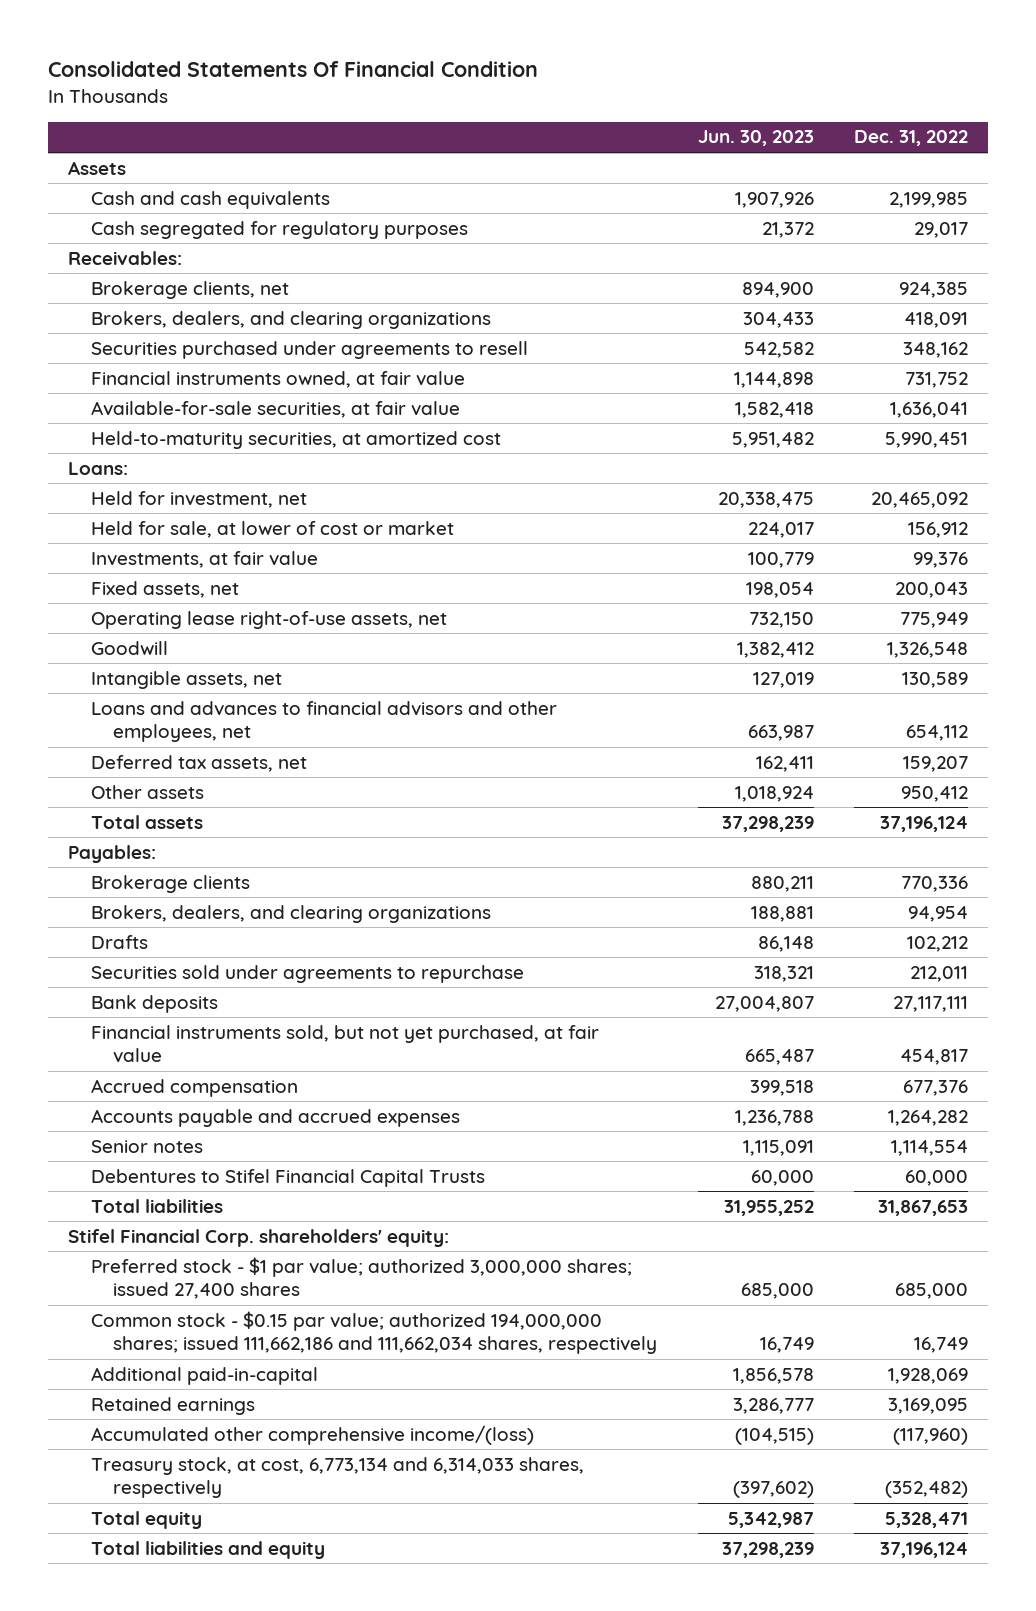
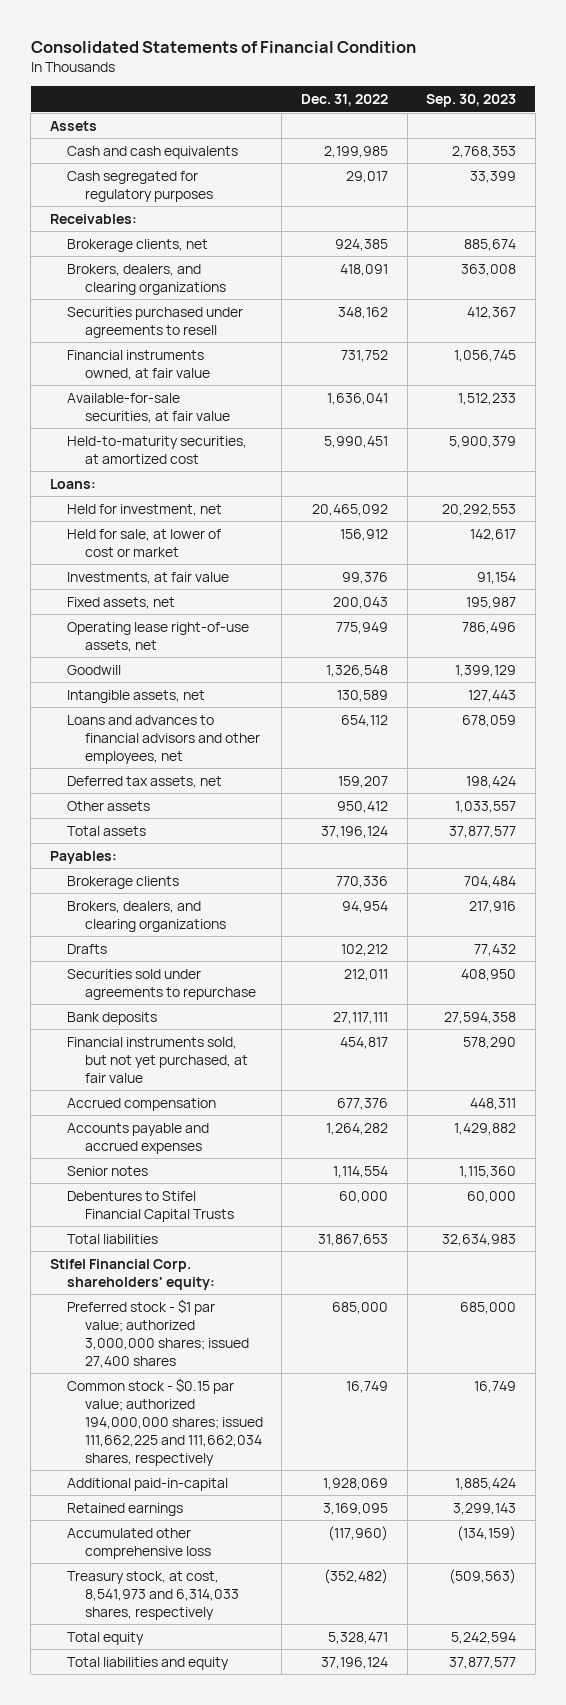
- Consolidated Statements Of Financial Condition
+ Consolidated Statements of Financial Condition
- | Jun. 30, 2023 | Dec. 31, 2022
+ | Dec. 31, 2022 | Sep. 30, 2023
- Common stock - $0.15 par value; authorized 194,000,000 shares; issued 111,662,186 and 111,662,034 shares, respectively | 16,749 | 16,749
+ Common stock - $0.15 par value; authorized 194,000,000 shares; issued 111,662,225 and 111,662,034 shares, respectively | 16,749 | 16,749
- Accumulated other comprehensive income/(loss) | (104,515) | (117,960)
- Treasury stock, at cost, 6,773,134 and 6,314,033 shares, respectively | (397,602) | (352,482)
+ Accumulated other comprehensive loss | (117,960) | (134,159)
+ Treasury stock, at cost, 8,541,973 and 6,314,033 shares, respectively | (352,482) | (509,563)

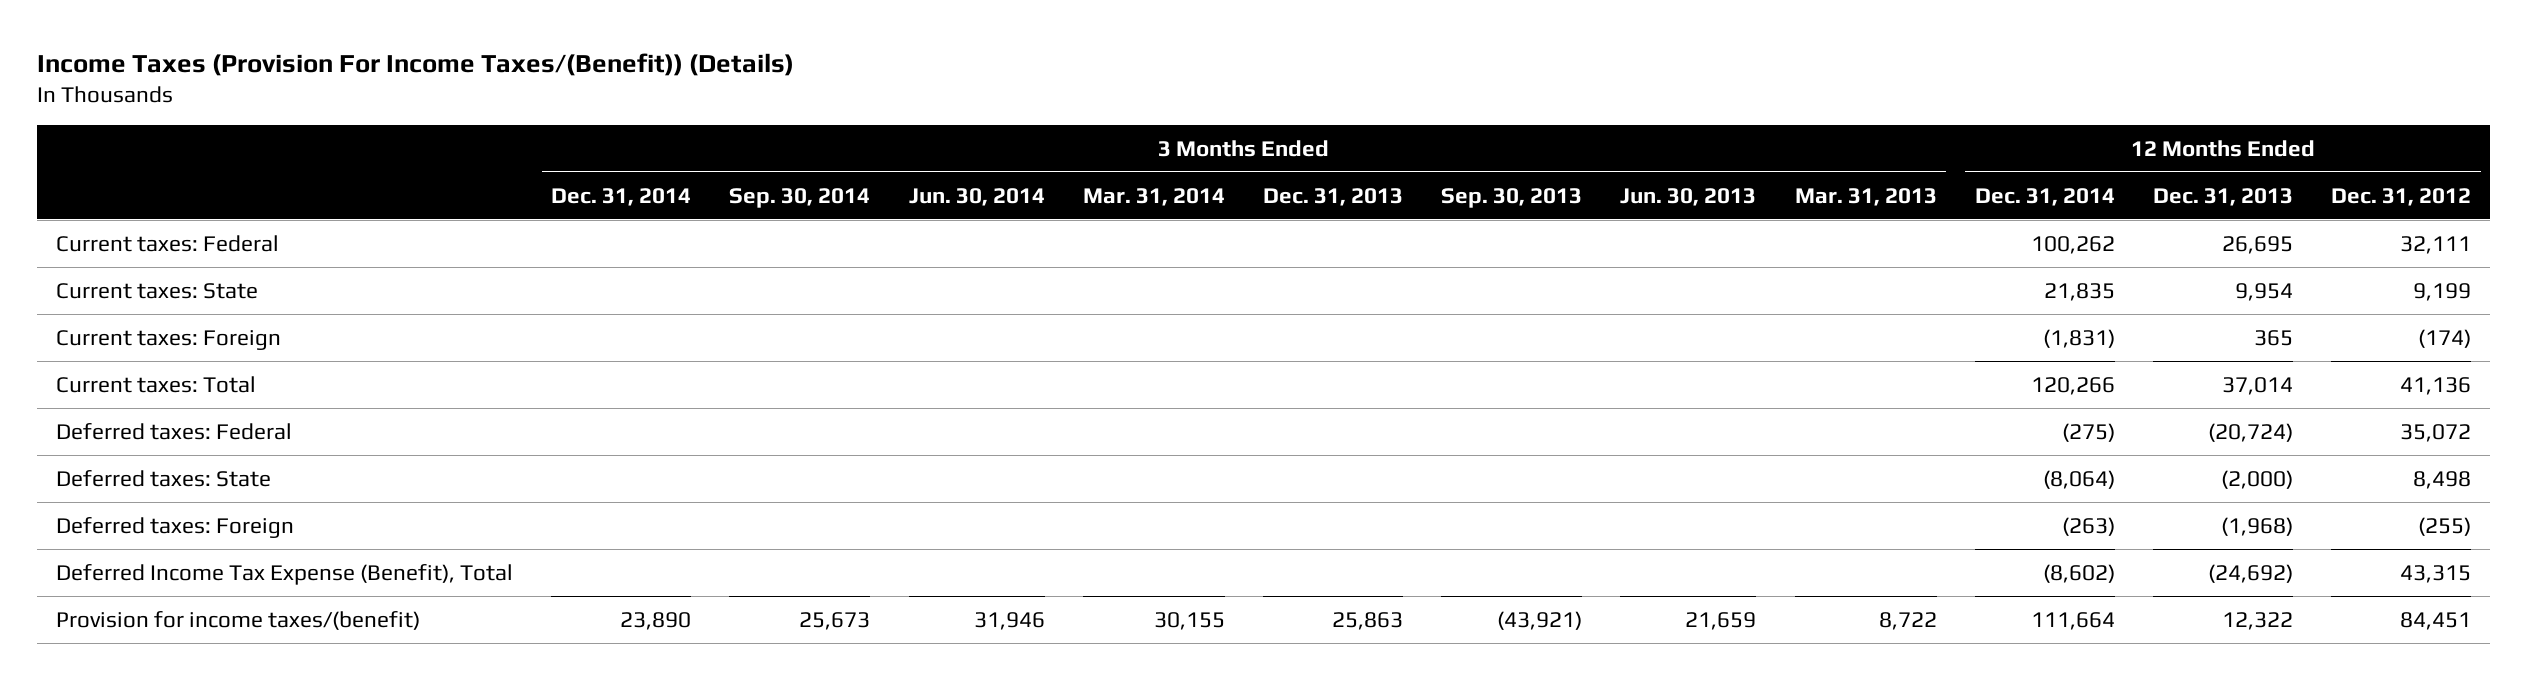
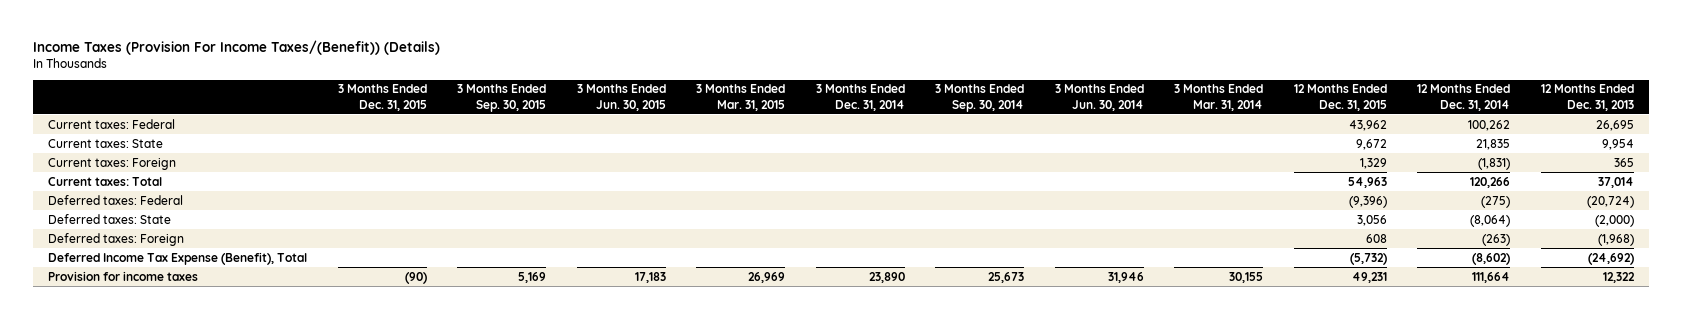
- | 3 Months Ended Dec. 31, 2014 | 3 Months Ended Sep. 30, 2014 | 3 Months Ended Jun. 30, 2014 | 3 Months Ended Mar. 31, 2014 | 3 Months Ended Dec. 31, 2013 | 3 Months Ended Sep. 30, 2013 | 3 Months Ended Jun. 30, 2013 | 3 Months Ended Mar. 31, 2013 | 12 Months Ended Dec. 31, 2014 | 12 Months Ended Dec. 31, 2013 | 12 Months Ended Dec. 31, 2012
+ | 3 Months Ended Dec. 31, 2015 | 3 Months Ended Sep. 30, 2015 | 3 Months Ended Jun. 30, 2015 | 3 Months Ended Mar. 31, 2015 | 3 Months Ended Dec. 31, 2014 | 3 Months Ended Sep. 30, 2014 | 3 Months Ended Jun. 30, 2014 | 3 Months Ended Mar. 31, 2014 | 12 Months Ended Dec. 31, 2015 | 12 Months Ended Dec. 31, 2014 | 12 Months Ended Dec. 31, 2013
- Provision for income taxes/(benefit) | 23,890 | 25,673 | 31,946 | 30,155 | 25,863 | (43,921) | 21,659 | 8,722 | 111,664 | 12,322 | 84,451
+ Provision for income taxes | (90) | 5,169 | 17,183 | 26,969 | 23,890 | 25,673 | 31,946 | 30,155 | 49,231 | 111,664 | 12,322

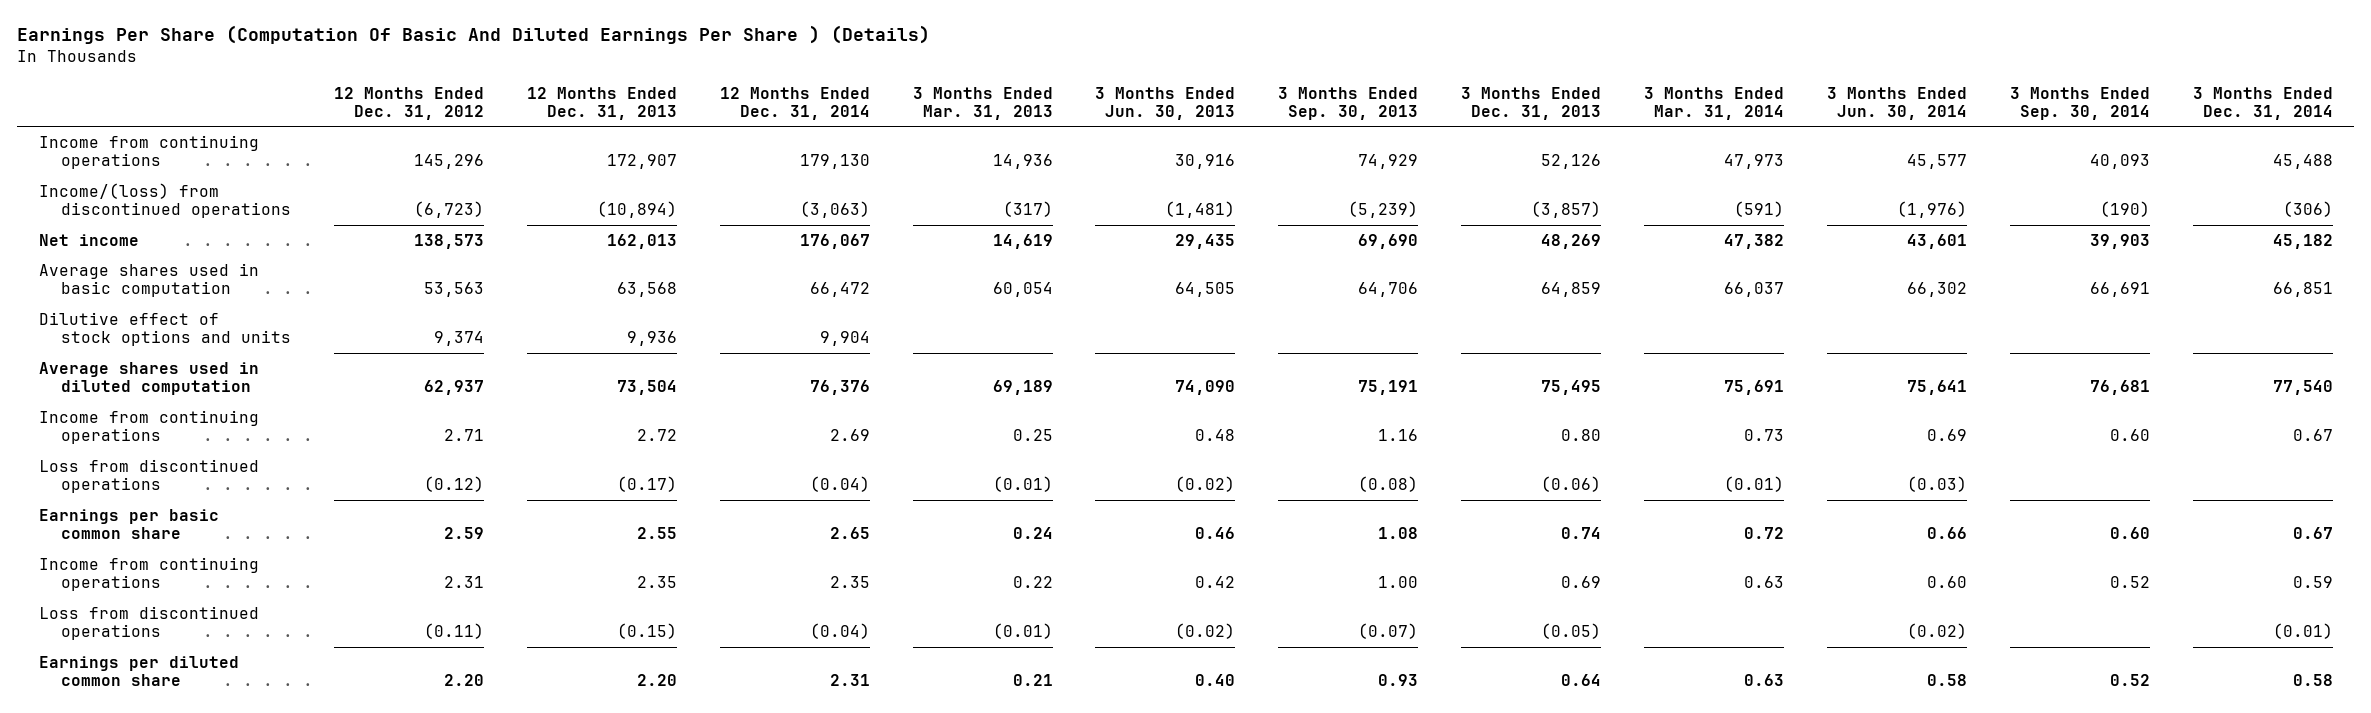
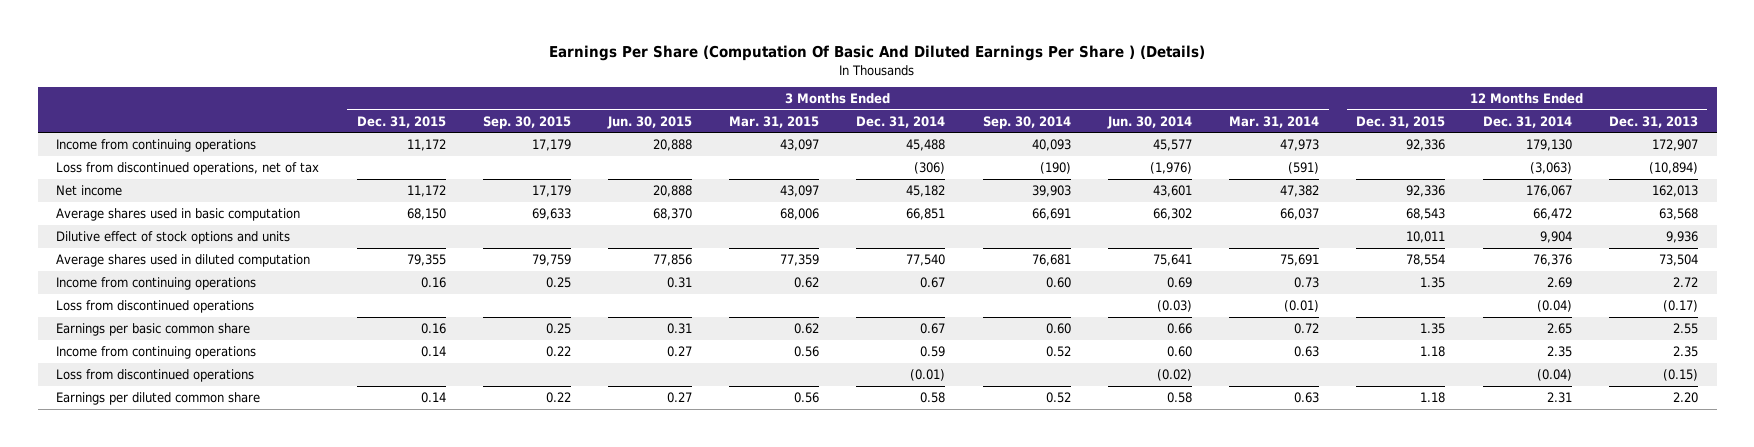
- | 12 Months Ended Dec. 31, 2012 | 12 Months Ended Dec. 31, 2013 | 12 Months Ended Dec. 31, 2014 | 3 Months Ended Mar. 31, 2013 | 3 Months Ended Jun. 30, 2013 | 3 Months Ended Sep. 30, 2013 | 3 Months Ended Dec. 31, 2013 | 3 Months Ended Mar. 31, 2014 | 3 Months Ended Jun. 30, 2014 | 3 Months Ended Sep. 30, 2014 | 3 Months Ended Dec. 31, 2014
+ | 3 Months Ended Dec. 31, 2015 | 3 Months Ended Sep. 30, 2015 | 3 Months Ended Jun. 30, 2015 | 3 Months Ended Mar. 31, 2015 | 3 Months Ended Dec. 31, 2014 | 3 Months Ended Sep. 30, 2014 | 3 Months Ended Jun. 30, 2014 | 3 Months Ended Mar. 31, 2014 | 12 Months Ended Dec. 31, 2015 | 12 Months Ended Dec. 31, 2014 | 12 Months Ended Dec. 31, 2013
- Income/(loss) from discontinued operations | (6,723) | (10,894) | (3,063) | (317) | (1,481) | (5,239) | (3,857) | (591) | (1,976) | (190) | (306)
+ Loss from discontinued operations, net of tax | | | | | (306) | (190) | (1,976) | (591) | | (3,063) | (10,894)

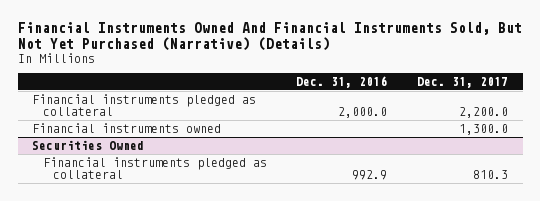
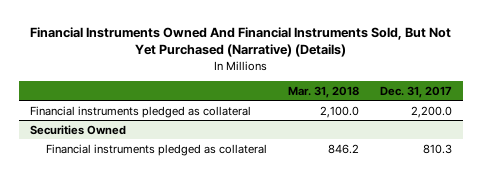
- | Dec. 31, 2016 | Dec. 31, 2017
+ | Mar. 31, 2018 | Dec. 31, 2017
- Financial instruments owned | | 1,300.0

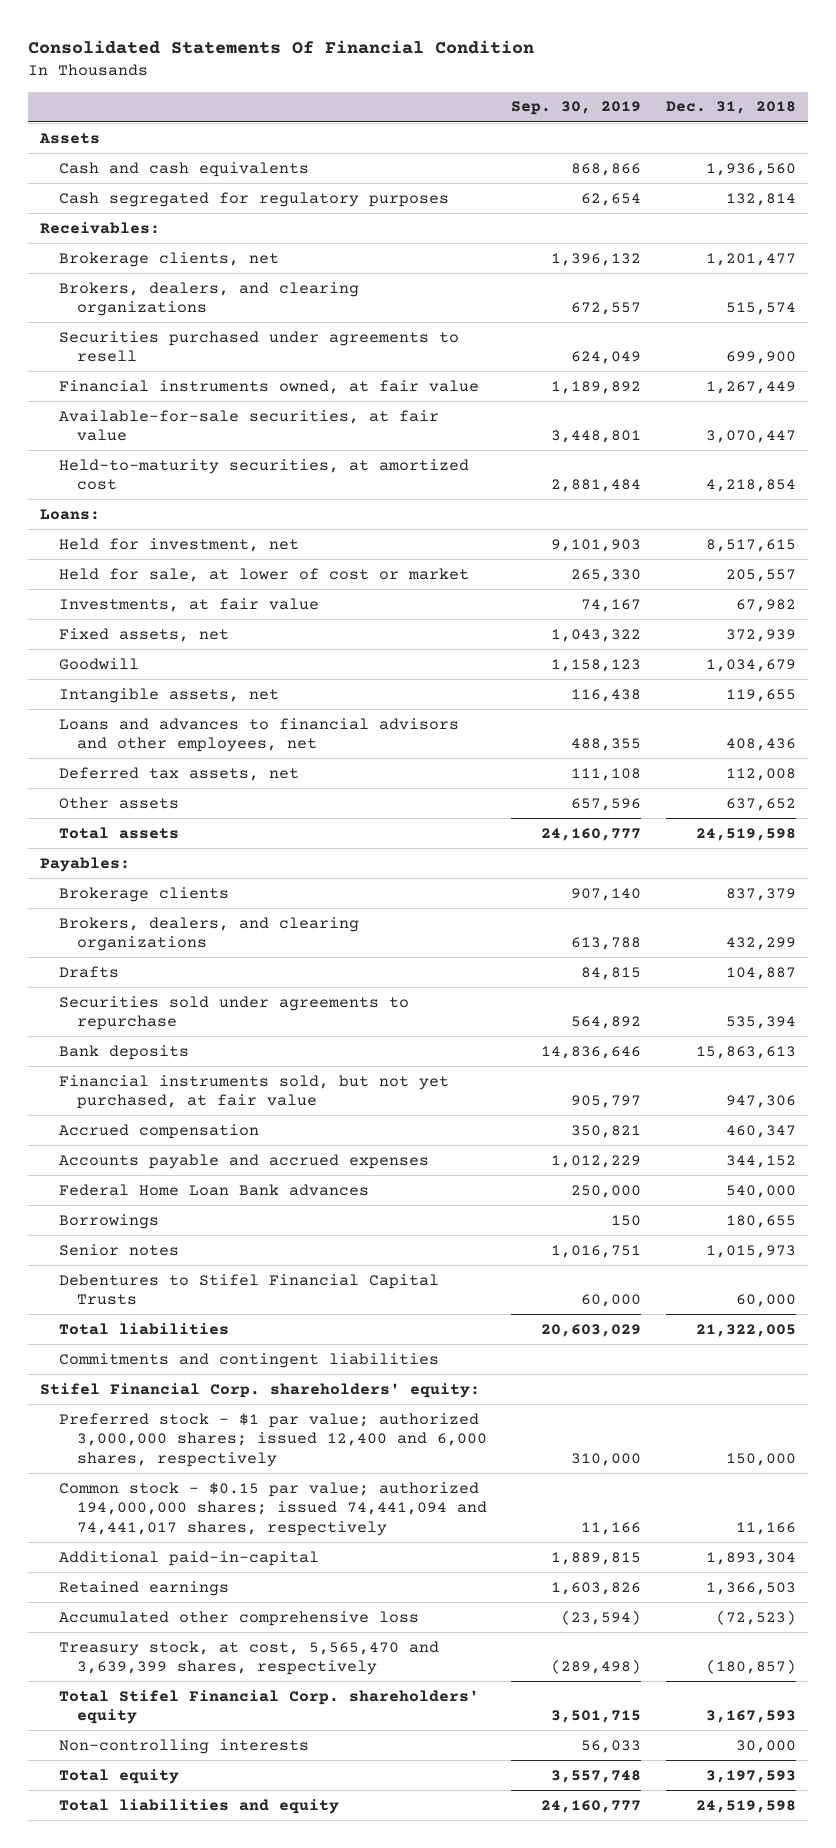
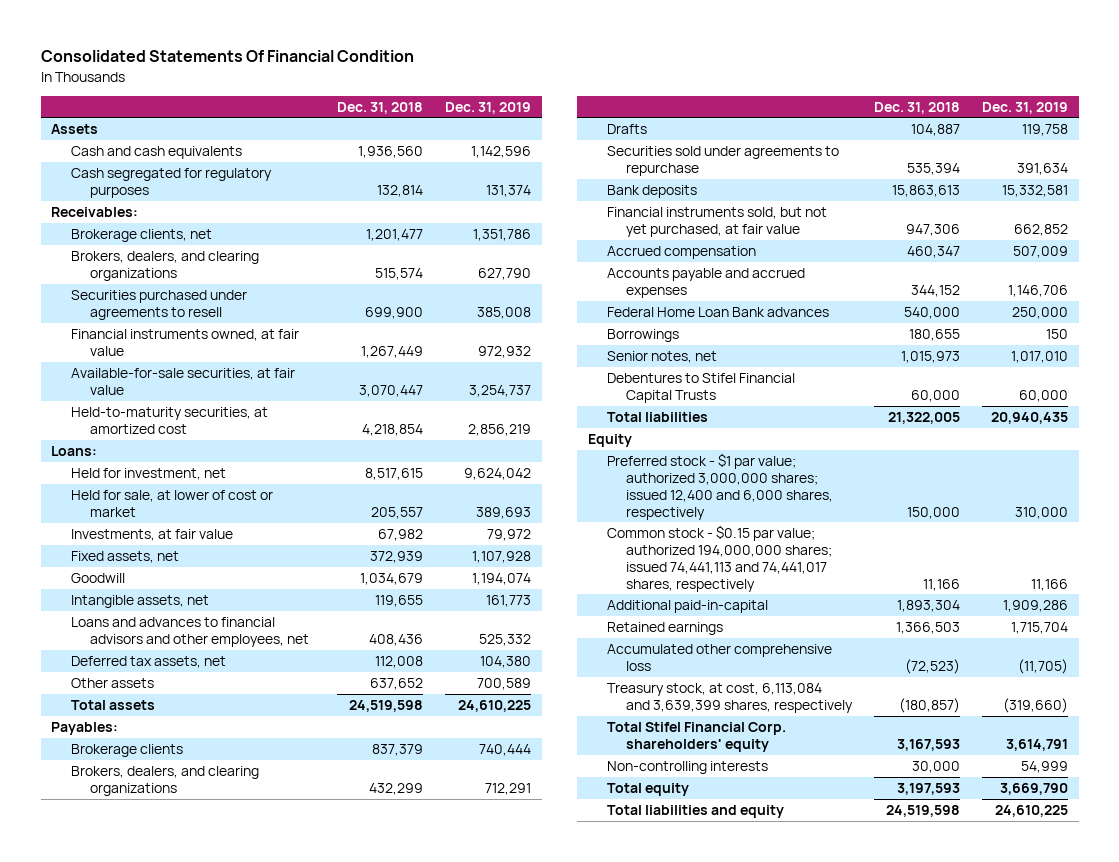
- | Sep. 30, 2019 | Dec. 31, 2018
+ | Dec. 31, 2018 | Dec. 31, 2019
- Senior notes | 1,016,751 | 1,015,973
+ Senior notes, net | 1,015,973 | 1,017,010
- Commitments and contingent liabilities
- Stifel Financial Corp. shareholders' equity:
+ Equity
- Common stock - $0.15 par value; authorized 194,000,000 shares; issued 74,441,094 and 74,441,017 shares, respectively | 11,166 | 11,166
+ Common stock - $0.15 par value; authorized 194,000,000 shares; issued 74,441,113 and 74,441,017 shares, respectively | 11,166 | 11,166
- Treasury stock, at cost, 5,565,470 and 3,639,399 shares, respectively | (289,498) | (180,857)
+ Treasury stock, at cost, 6,113,084 and 3,639,399 shares, respectively | (180,857) | (319,660)

